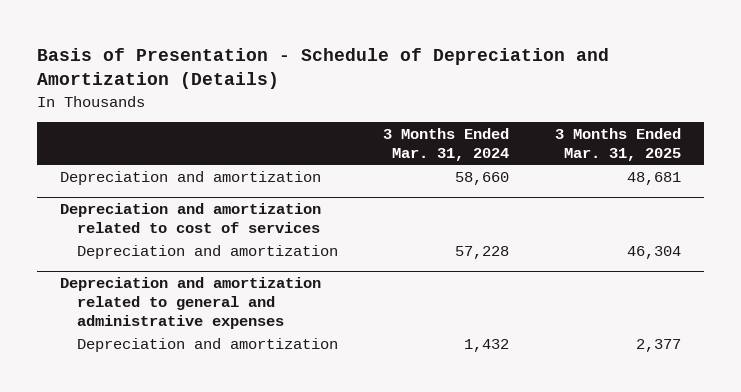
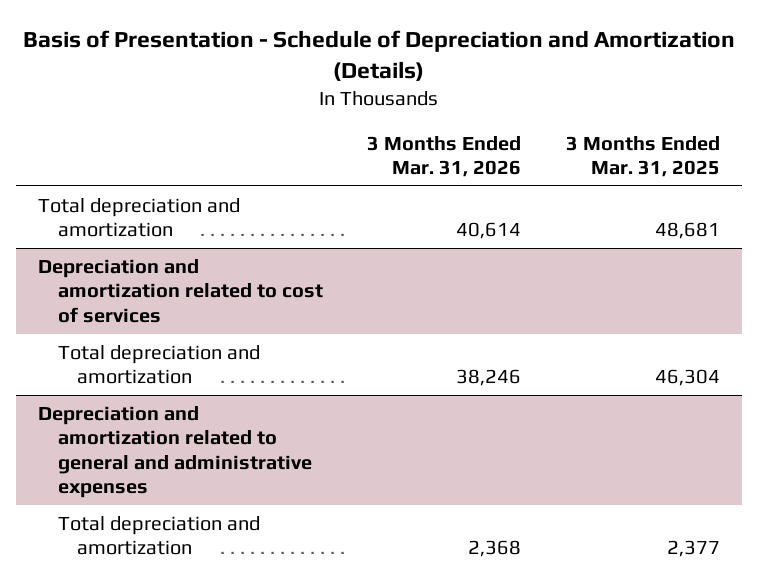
- | 3 Months Ended Mar. 31, 2024 | 3 Months Ended Mar. 31, 2025
+ | 3 Months Ended Mar. 31, 2026 | 3 Months Ended Mar. 31, 2025
- Depreciation and amortization | 58,660 | 48,681
+ Total depreciation and amortization | 40,614 | 48,681
@ Depreciation and amortization related to cost of services
- Depreciation and amortization | 57,228 | 46,304
+ Total depreciation and amortization | 38,246 | 46,304
@ Depreciation and amortization related to general and administrative expenses
- Depreciation and amortization | 1,432 | 2,377
+ Total depreciation and amortization | 2,368 | 2,377

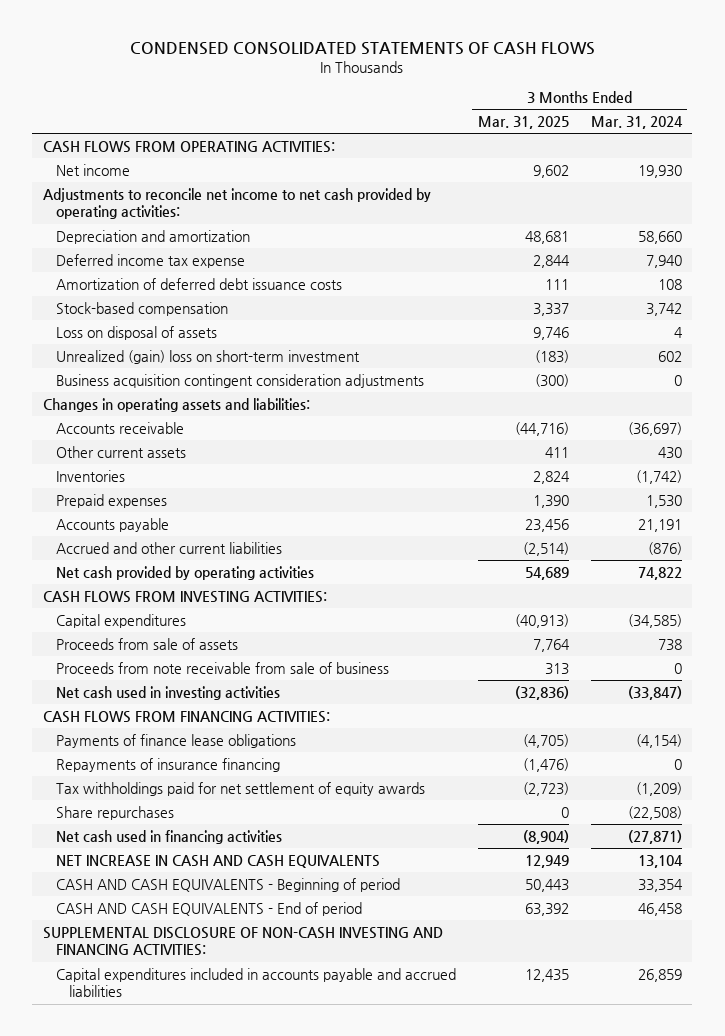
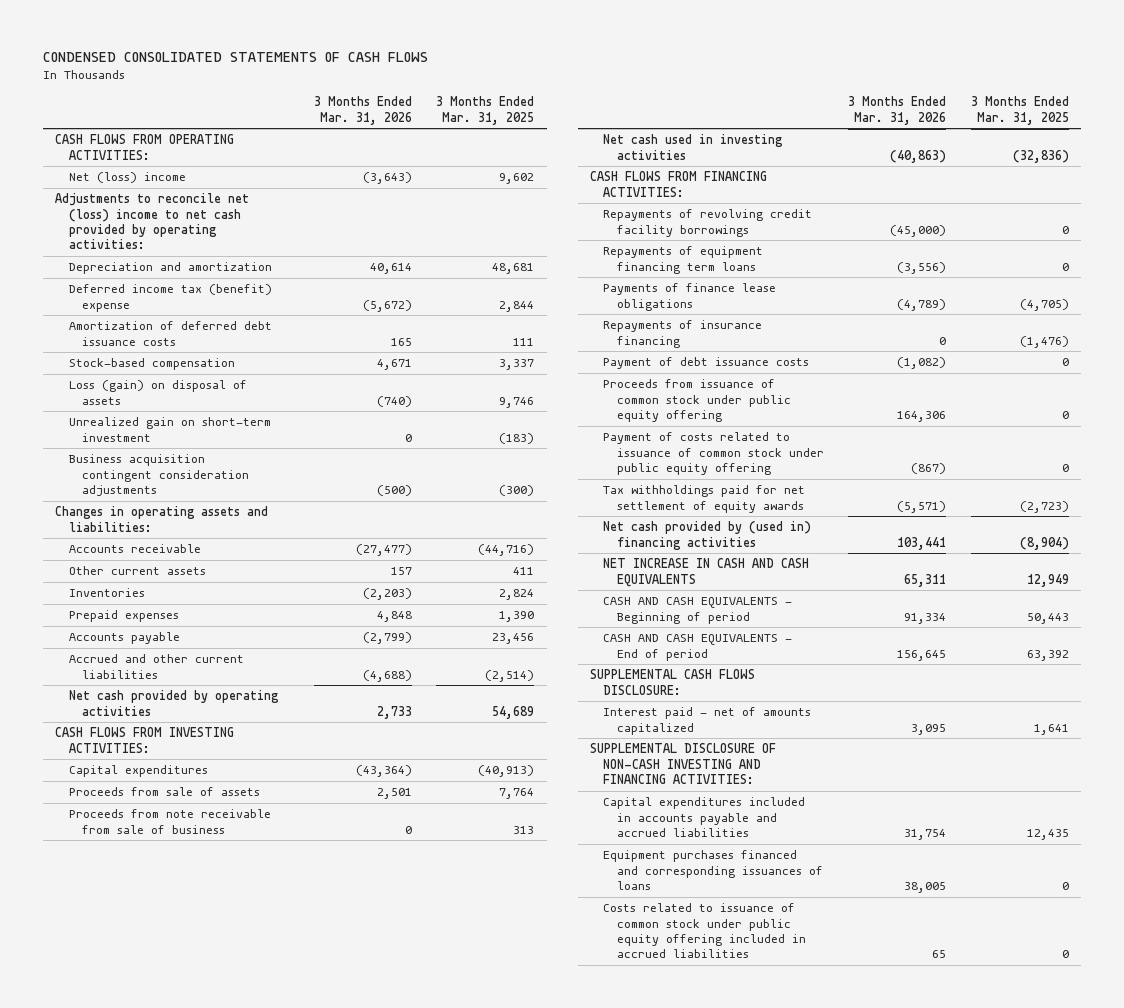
- | 3 Months Ended Mar. 31, 2025 | 3 Months Ended Mar. 31, 2024
+ | 3 Months Ended Mar. 31, 2026 | 3 Months Ended Mar. 31, 2025
- Net income | 9,602 | 19,930
- Adjustments to reconcile net income to net cash provided by operating activities:
+ Net (loss) income | (3,643) | 9,602
+ Adjustments to reconcile net (loss) income to net cash provided by operating activities:
- Deferred income tax expense | 2,844 | 7,940
+ Deferred income tax (benefit) expense | (5,672) | 2,844
- Loss on disposal of assets | 9,746 | 4
- Unrealized (gain) loss on short-term investment | (183) | 602
+ Loss (gain) on disposal of assets | (740) | 9,746
+ Unrealized gain on short-term investment | 0 | (183)
+ Repayments of revolving credit facility borrowings | (45,000) | 0
+ Repayments of equipment financing term loans | (3,556) | 0
+ Payment of debt issuance costs | (1,082) | 0
+ Proceeds from issuance of common stock under public equity offering | 164,306 | 0
+ Payment of costs related to issuance of common stock under public equity offering | (867) | 0
- Share repurchases | 0 | (22,508)
- Net cash used in financing activities | (8,904) | (27,871)
+ Net cash provided by (used in) financing activities | 103,441 | (8,904)
+ SUPPLEMENTAL CASH FLOWS DISCLOSURE:
+ Interest paid - net of amounts capitalized | 3,095 | 1,641
+ Equipment purchases financed and corresponding issuances of loans | 38,005 | 0
+ Costs related to issuance of common stock under public equity offering included in accrued liabilities | 65 | 0

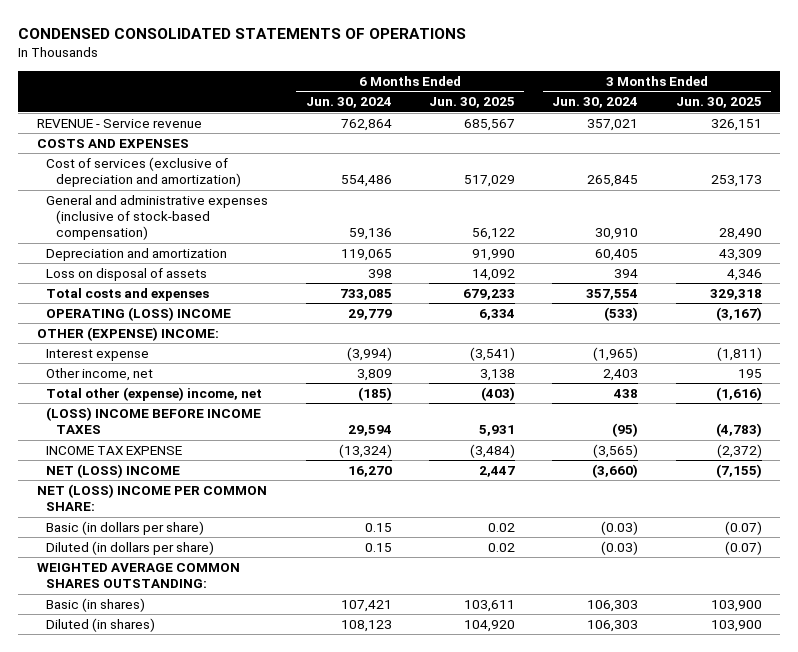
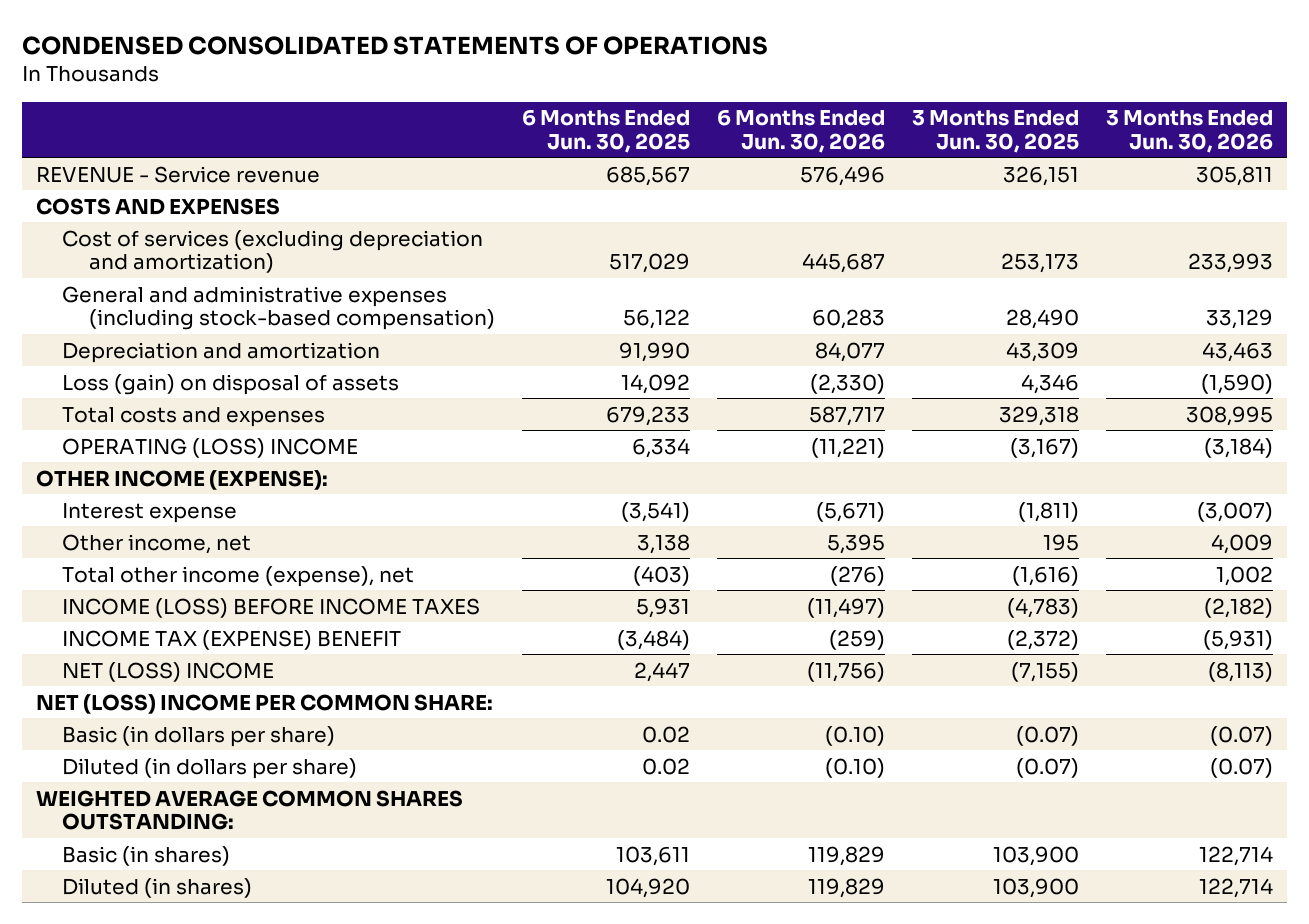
- | 6 Months Ended Jun. 30, 2024 | 6 Months Ended Jun. 30, 2025 | 3 Months Ended Jun. 30, 2024 | 3 Months Ended Jun. 30, 2025
+ | 6 Months Ended Jun. 30, 2025 | 6 Months Ended Jun. 30, 2026 | 3 Months Ended Jun. 30, 2025 | 3 Months Ended Jun. 30, 2026
- Cost of services (exclusive of depreciation and amortization) | 554,486 | 517,029 | 265,845 | 253,173
- General and administrative expenses (inclusive of stock-based compensation) | 59,136 | 56,122 | 30,910 | 28,490
+ Cost of services (excluding depreciation and amortization) | 517,029 | 445,687 | 253,173 | 233,993
+ General and administrative expenses (including stock-based compensation) | 56,122 | 60,283 | 28,490 | 33,129
- Loss on disposal of assets | 398 | 14,092 | 394 | 4,346
+ Loss (gain) on disposal of assets | 14,092 | (2,330) | 4,346 | (1,590)
- OTHER (EXPENSE) INCOME:
+ OTHER INCOME (EXPENSE):
- Total other (expense) income, net | (185) | (403) | 438 | (1,616)
- (LOSS) INCOME BEFORE INCOME TAXES | 29,594 | 5,931 | (95) | (4,783)
- INCOME TAX EXPENSE | (13,324) | (3,484) | (3,565) | (2,372)
+ Total other income (expense), net | (403) | (276) | (1,616) | 1,002
+ INCOME (LOSS) BEFORE INCOME TAXES | 5,931 | (11,497) | (4,783) | (2,182)
+ INCOME TAX (EXPENSE) BENEFIT | (3,484) | (259) | (2,372) | (5,931)

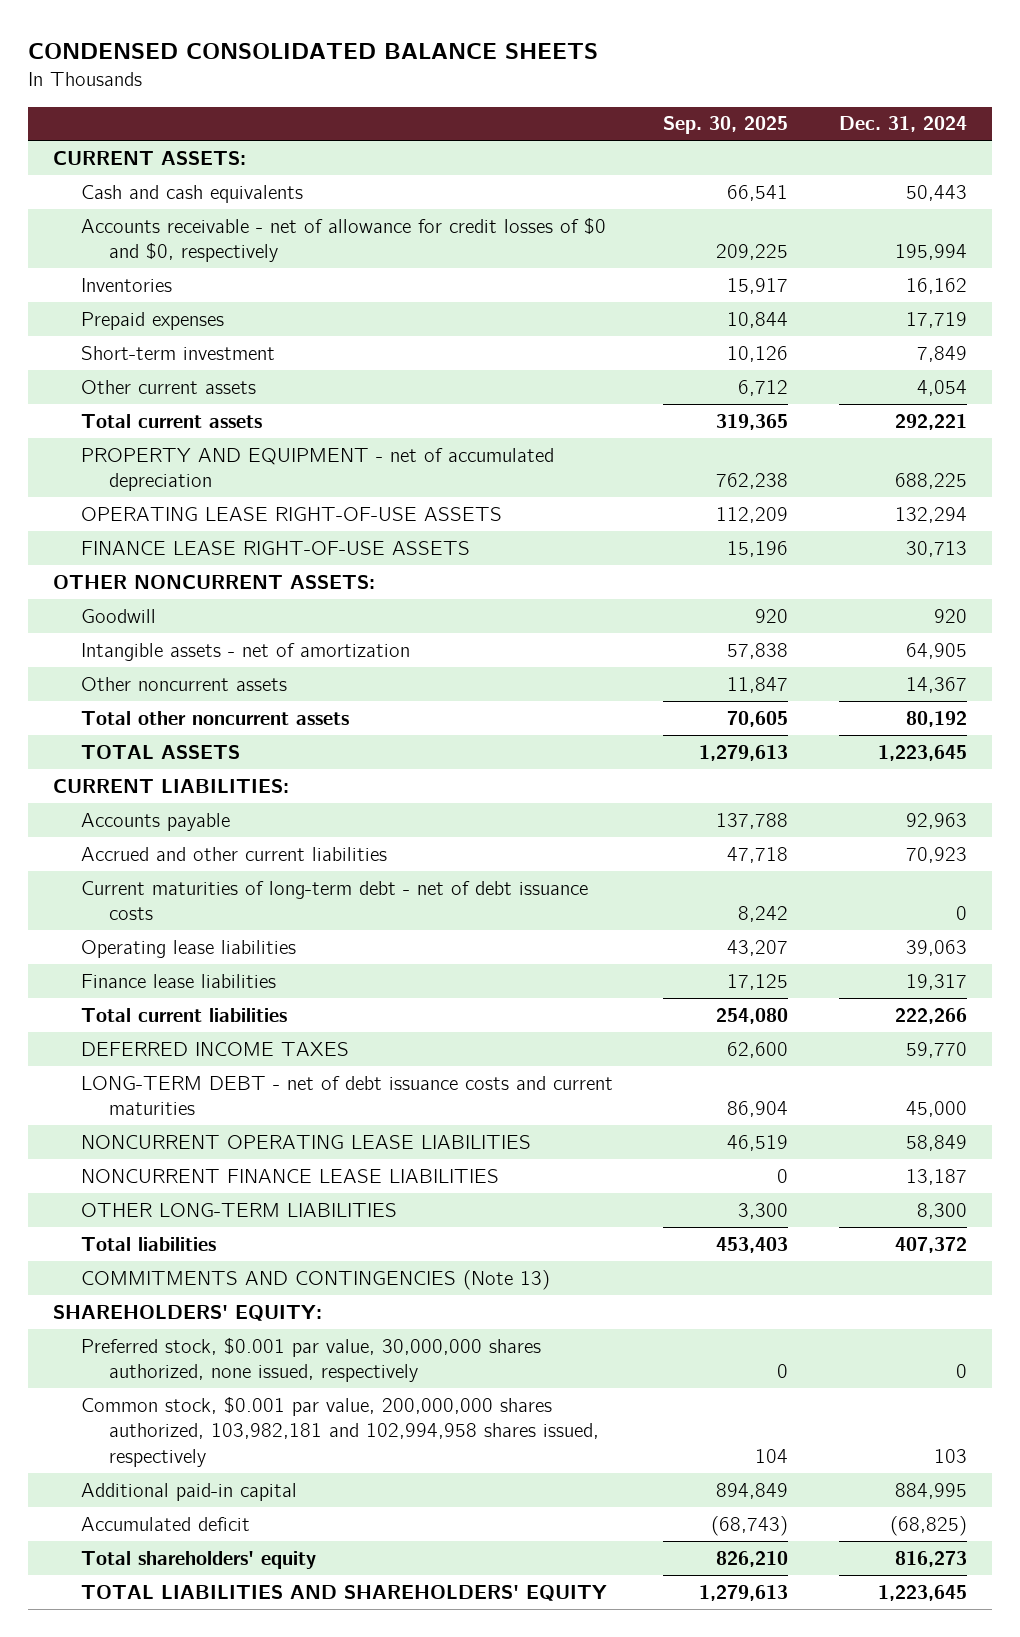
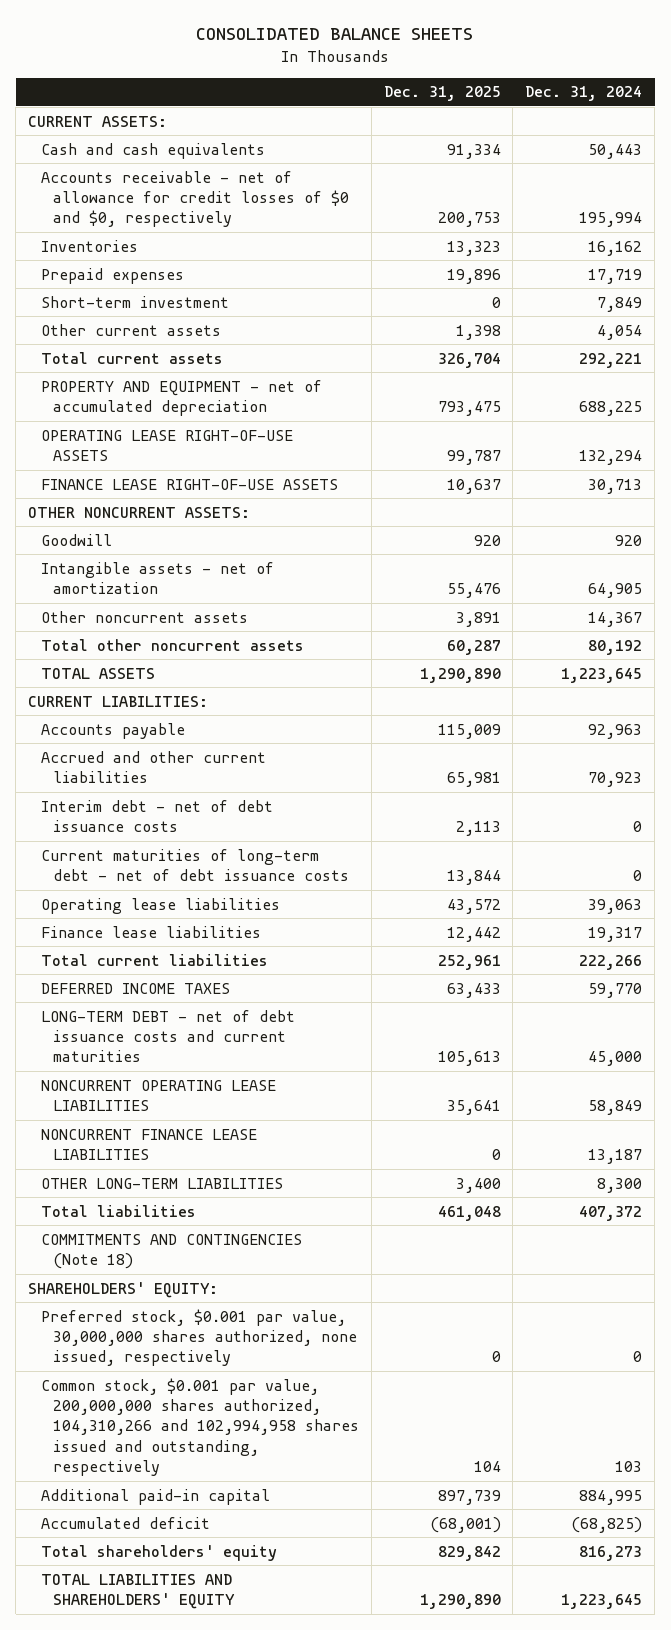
- CONDENSED CONSOLIDATED BALANCE SHEETS
+ CONSOLIDATED BALANCE SHEETS
- | Sep. 30, 2025 | Dec. 31, 2024
+ | Dec. 31, 2025 | Dec. 31, 2024
+ Interim debt - net of debt issuance costs | 2,113 | 0
- COMMITMENTS AND CONTINGENCIES (Note 13)
+ COMMITMENTS AND CONTINGENCIES (Note 18)
- Common stock, $0.001 par value, 200,000,000 shares authorized, 103,982,181 and 102,994,958 shares issued, respectively | 104 | 103
+ Common stock, $0.001 par value, 200,000,000 shares authorized, 104,310,266 and 102,994,958 shares issued and outstanding, respectively | 104 | 103

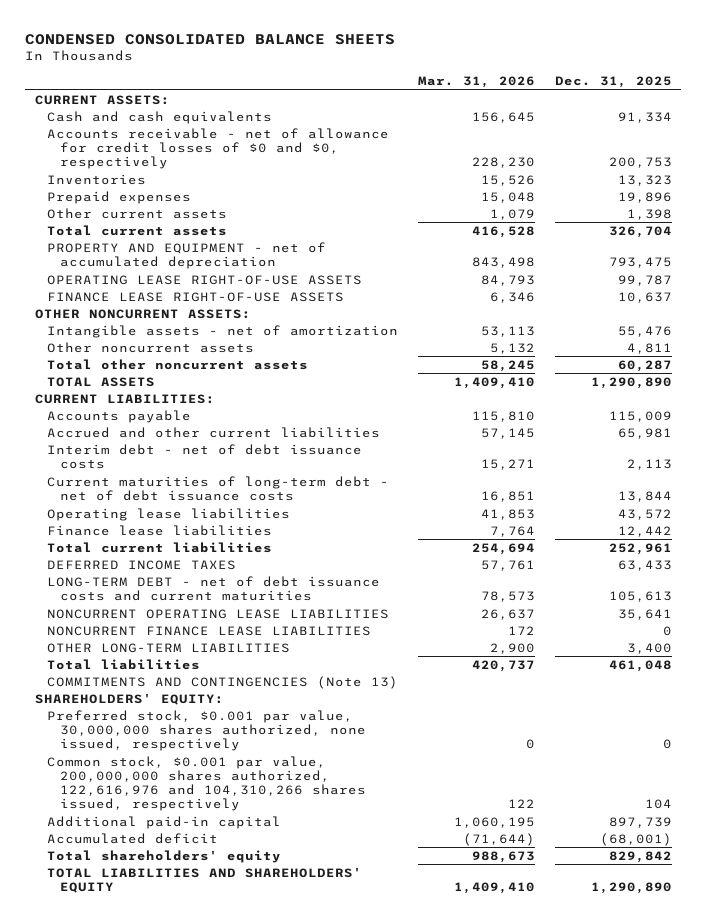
- CONSOLIDATED BALANCE SHEETS
+ CONDENSED CONSOLIDATED BALANCE SHEETS
- | Dec. 31, 2025 | Dec. 31, 2024
+ | Mar. 31, 2026 | Dec. 31, 2025
- Short-term investment | 0 | 7,849
- Goodwill | 920 | 920
- Other noncurrent assets | 3,891 | 14,367
+ Other noncurrent assets | 5,132 | 4,811
- COMMITMENTS AND CONTINGENCIES (Note 18)
+ COMMITMENTS AND CONTINGENCIES (Note 13)
- Common stock, $0.001 par value, 200,000,000 shares authorized, 104,310,266 and 102,994,958 shares issued and outstanding, respectively | 104 | 103
+ Common stock, $0.001 par value, 200,000,000 shares authorized, 122,616,976 and 104,310,266 shares issued, respectively | 122 | 104

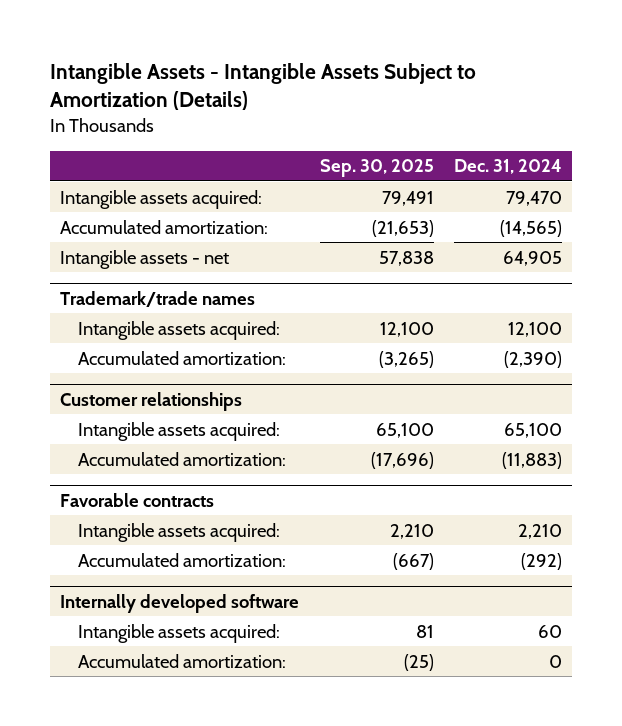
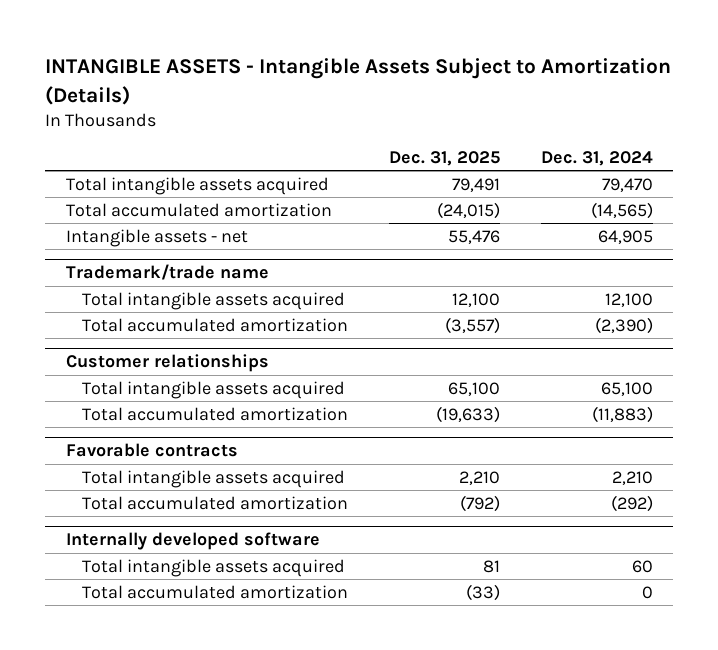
- Intangible Assets - Intangible Assets Subject to Amortization (Details)
+ INTANGIBLE ASSETS - Intangible Assets Subject to Amortization (Details)
- | Sep. 30, 2025 | Dec. 31, 2024
+ | Dec. 31, 2025 | Dec. 31, 2024
- Intangible assets acquired: | 79,491 | 79,470
- Accumulated amortization: | (21,653) | (14,565)
+ Total intangible assets acquired | 79,491 | 79,470
+ Total accumulated amortization | (24,015) | (14,565)
- Trademark/trade names
- Intangible assets acquired: | 12,100 | 12,100
- Accumulated amortization: | (3,265) | (2,390)
+ Trademark/trade name
+ Total intangible assets acquired | 12,100 | 12,100
+ Total accumulated amortization | (3,557) | (2,390)
@ Customer relationships
- Intangible assets acquired: | 65,100 | 65,100
- Accumulated amortization: | (17,696) | (11,883)
+ Total intangible assets acquired | 65,100 | 65,100
+ Total accumulated amortization | (19,633) | (11,883)
@ Favorable contracts
- Intangible assets acquired: | 2,210 | 2,210
- Accumulated amortization: | (667) | (292)
+ Total intangible assets acquired | 2,210 | 2,210
+ Total accumulated amortization | (792) | (292)
@ Internally developed software
- Intangible assets acquired: | 81 | 60
- Accumulated amortization: | (25) | 0
+ Total intangible assets acquired | 81 | 60
+ Total accumulated amortization | (33) | 0

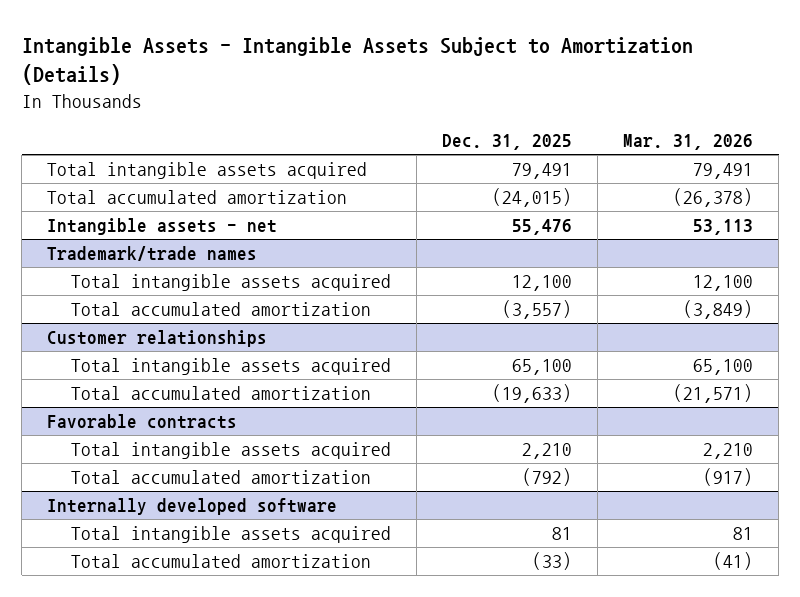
- INTANGIBLE ASSETS - Intangible Assets Subject to Amortization (Details)
+ Intangible Assets - Intangible Assets Subject to Amortization (Details)
- | Dec. 31, 2025 | Dec. 31, 2024
+ | Dec. 31, 2025 | Mar. 31, 2026
- Trademark/trade name
+ Trademark/trade names

